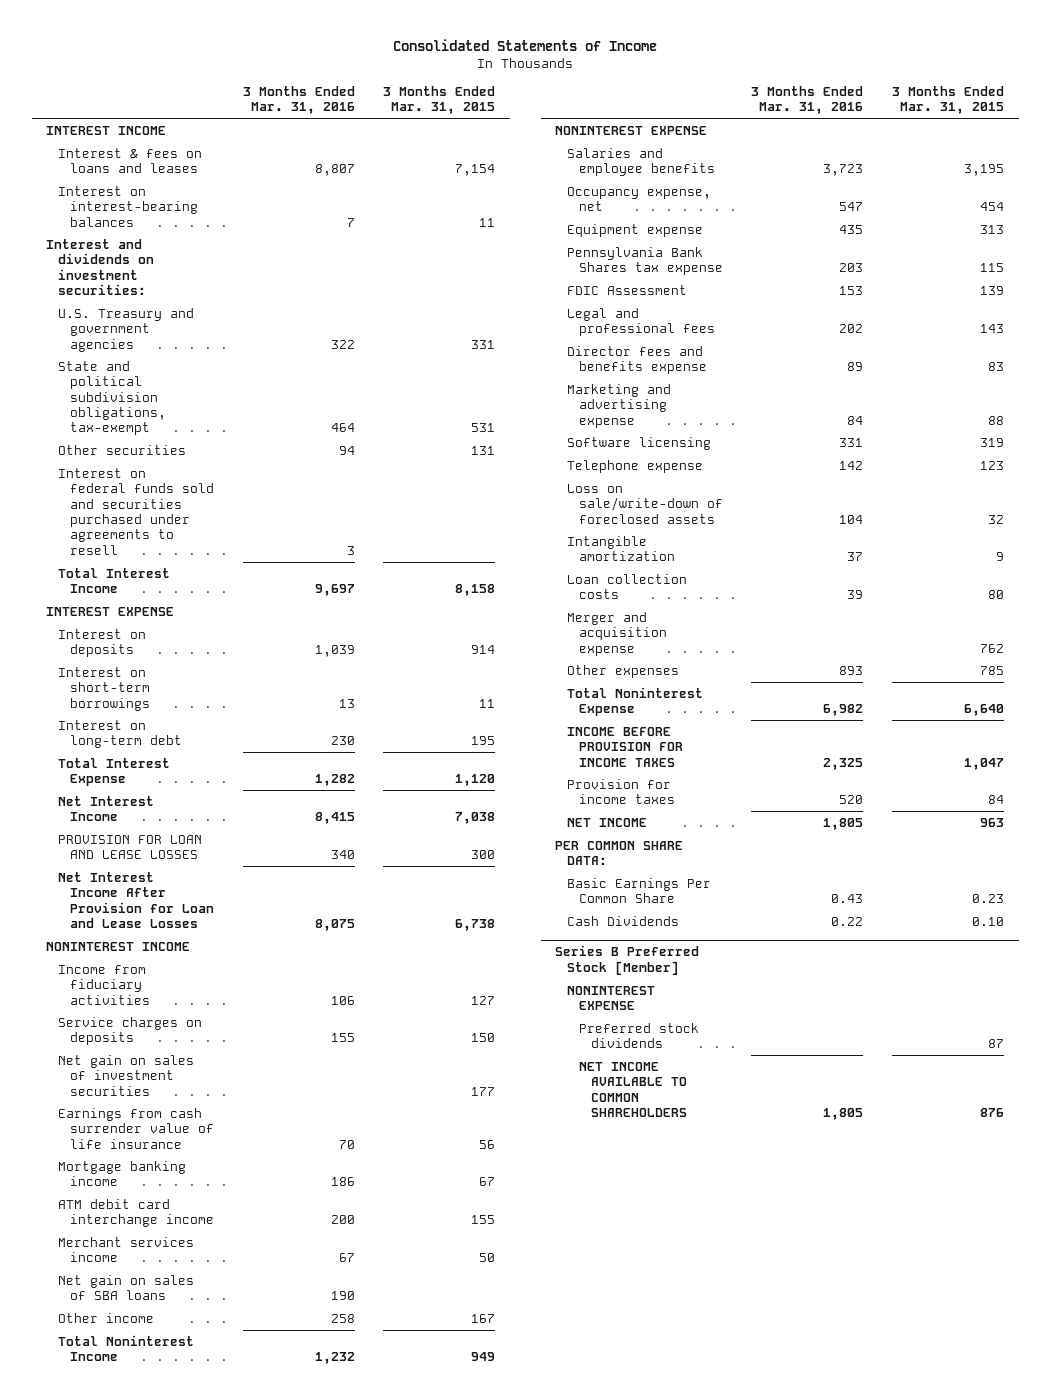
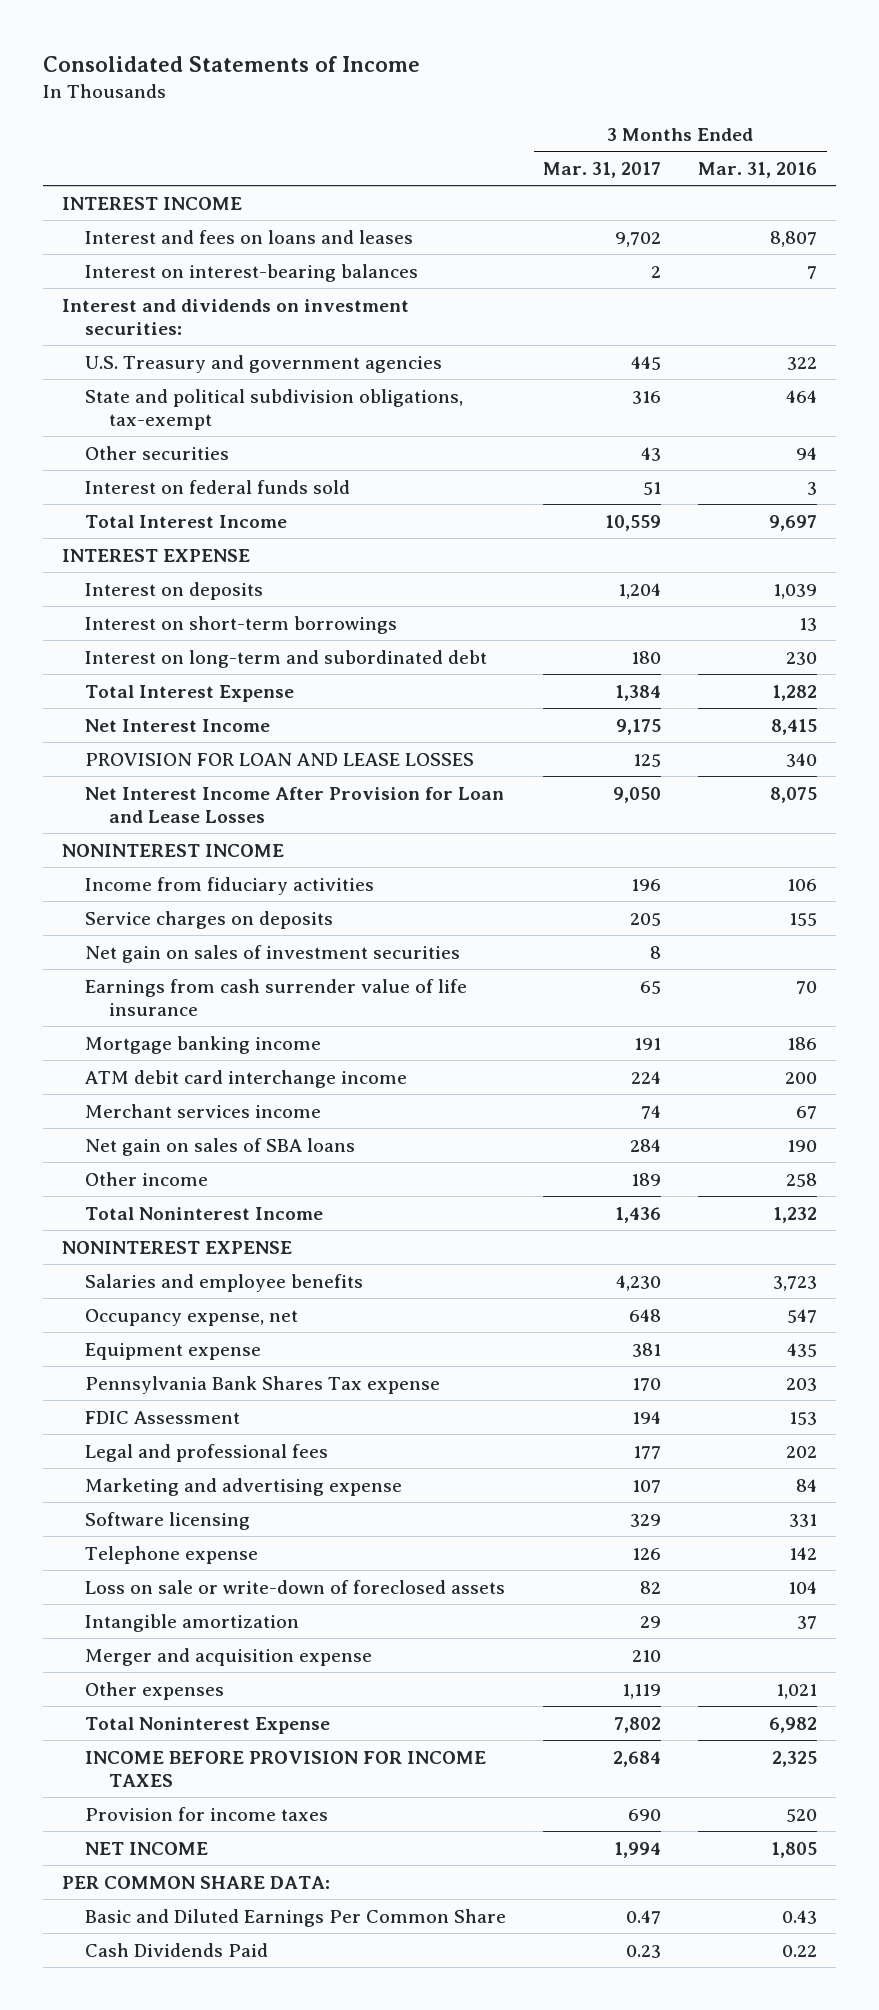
- | 3 Months Ended Mar. 31, 2016 | 3 Months Ended Mar. 31, 2015
+ | 3 Months Ended Mar. 31, 2017 | 3 Months Ended Mar. 31, 2016
- Interest & fees on loans and leases | 8,807 | 7,154
+ Interest and fees on loans and leases | 9,702 | 8,807
- Interest on federal funds sold and securities purchased under agreements to resell | 3 |
+ Interest on federal funds sold | 51 | 3
- Interest on long-term debt | 230 | 195
+ Interest on long-term and subordinated debt | 180 | 230
- Pennsylvania Bank Shares tax expense | 203 | 115
+ Pennsylvania Bank Shares Tax expense | 170 | 203
- Director fees and benefits expense | 89 | 83
- Loss on sale/write-down of foreclosed assets | 104 | 32
+ Loss on sale or write-down of foreclosed assets | 82 | 104
- Loan collection costs | 39 | 80
- Other expenses | 893 | 785
+ Other expenses | 1,119 | 1,021
- Basic Earnings Per Common Share | 0.43 | 0.23
- Cash Dividends | 0.22 | 0.10
- Series B Preferred Stock [Member]
- NONINTEREST EXPENSE
- Preferred stock dividends | | 87
- NET INCOME AVAILABLE TO COMMON SHAREHOLDERS | 1,805 | 876
+ Basic and Diluted Earnings Per Common Share | 0.47 | 0.43
+ Cash Dividends Paid | 0.23 | 0.22

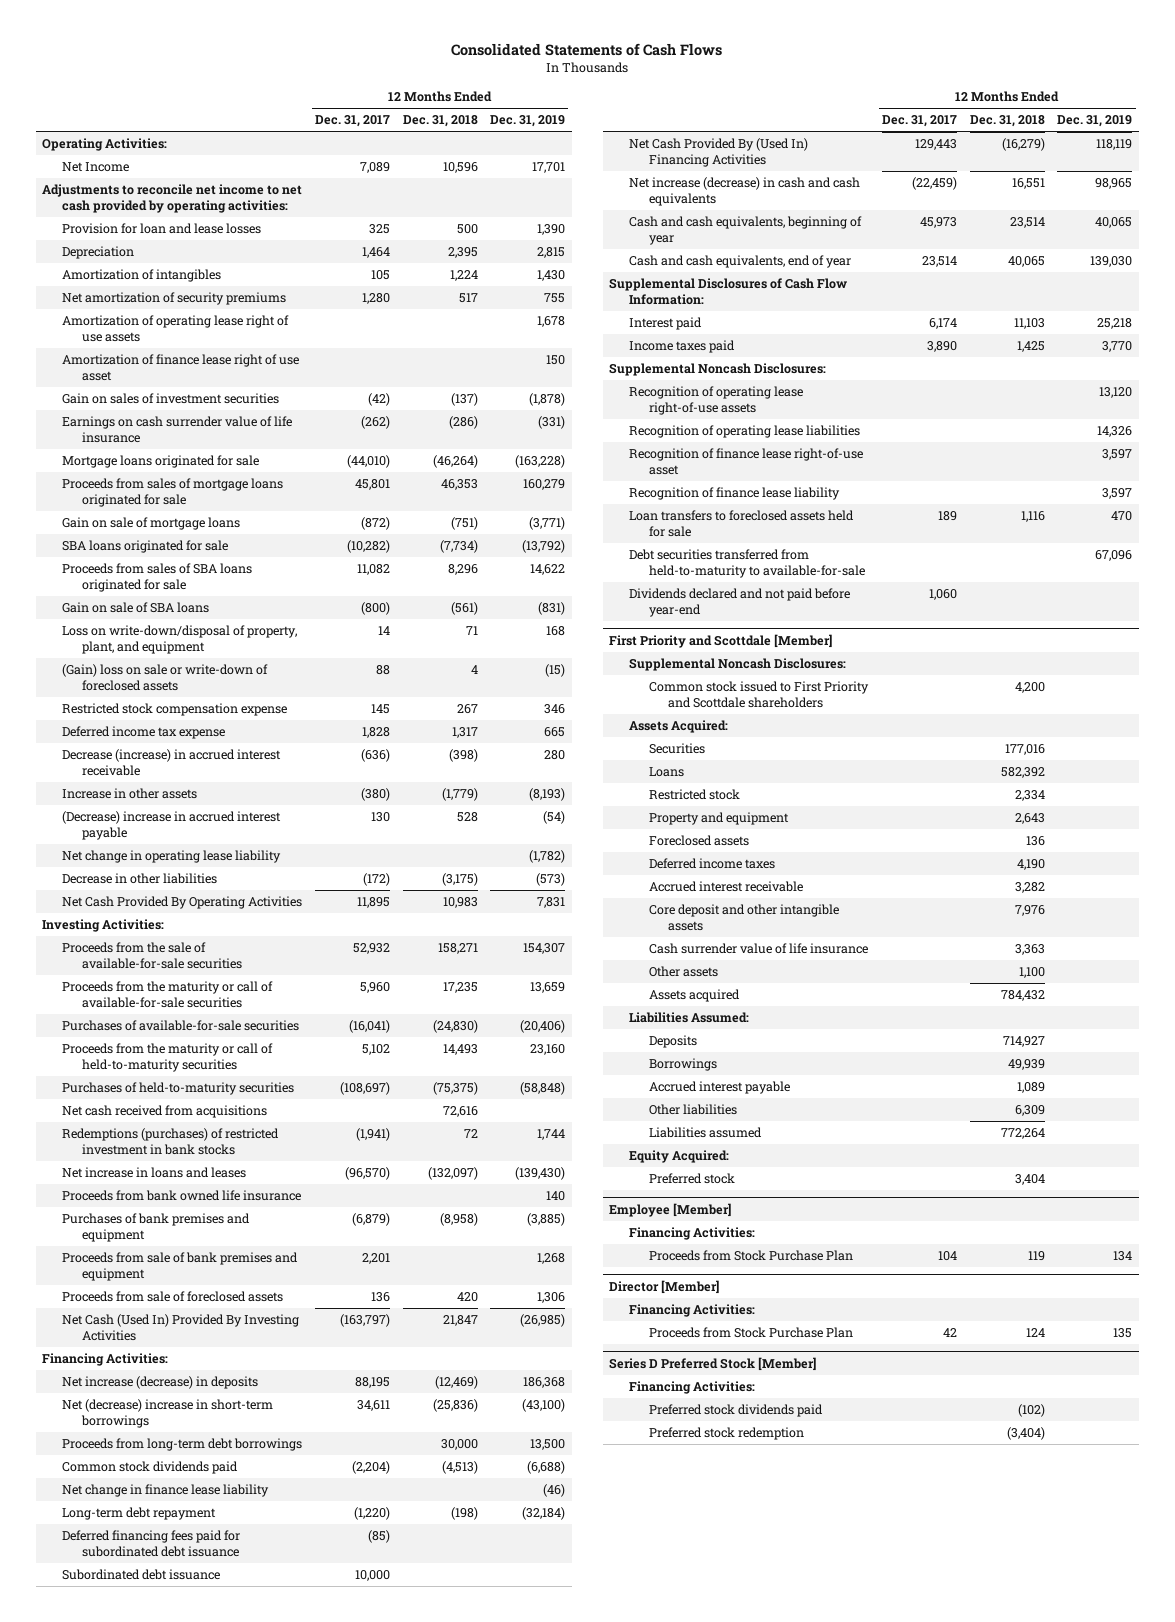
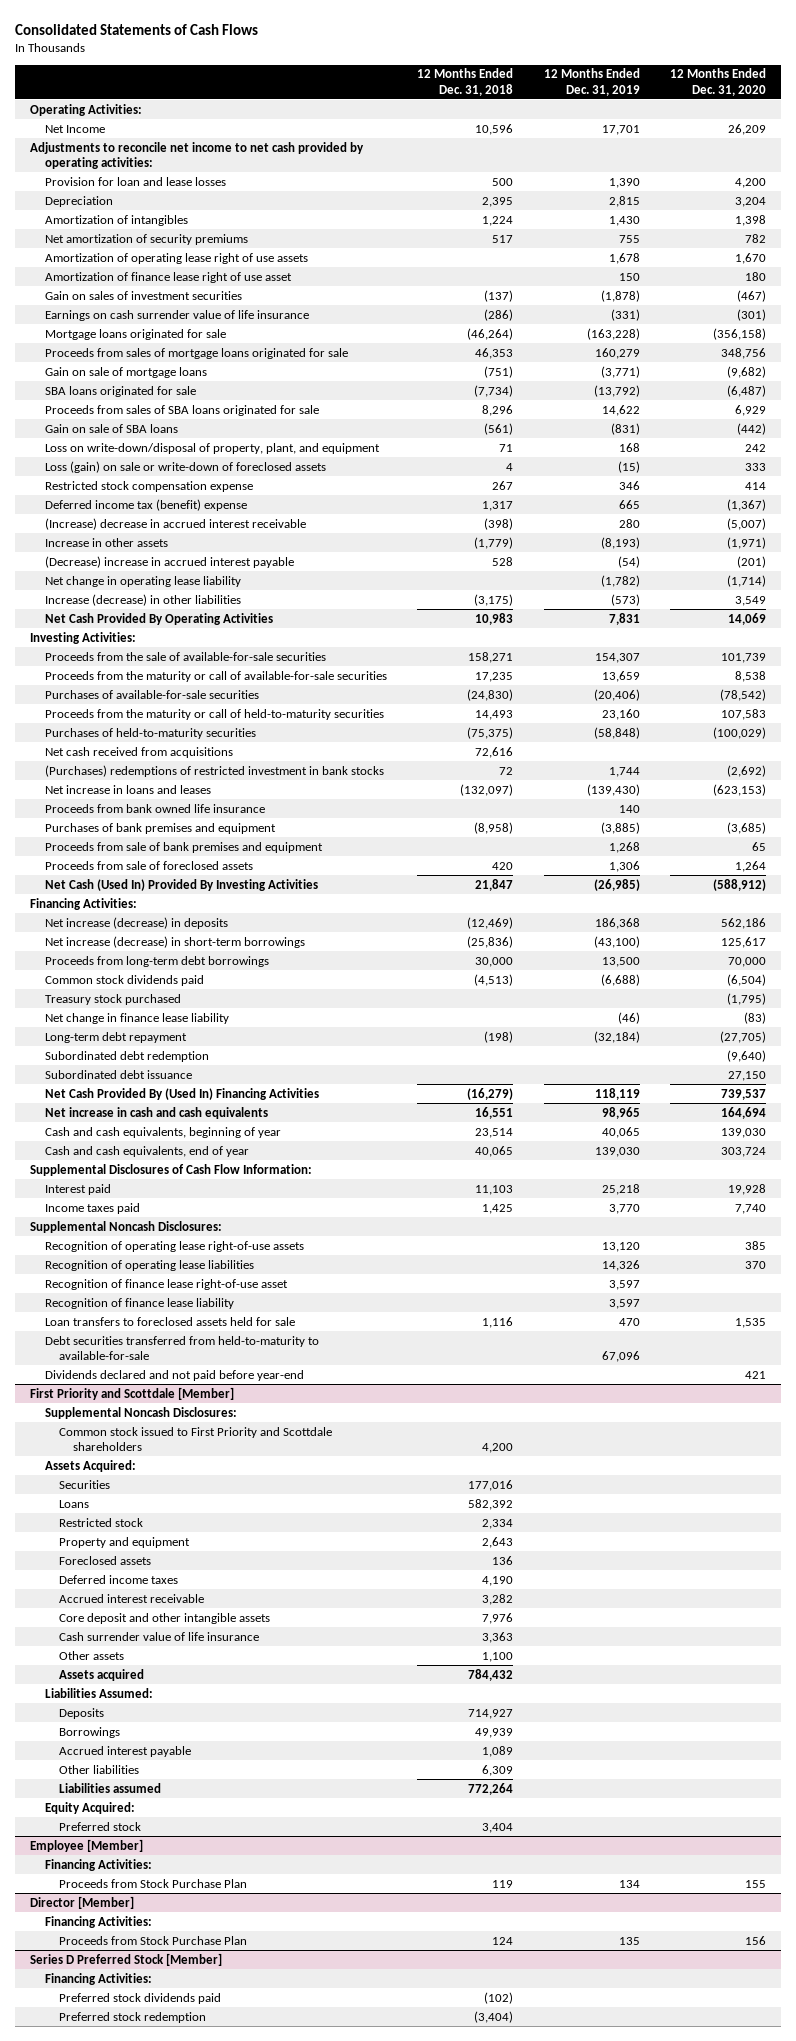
- | 12 Months Ended Dec. 31, 2017 | 12 Months Ended Dec. 31, 2018 | 12 Months Ended Dec. 31, 2019
+ | 12 Months Ended Dec. 31, 2018 | 12 Months Ended Dec. 31, 2019 | 12 Months Ended Dec. 31, 2020
- (Gain) loss on sale or write-down of foreclosed assets | 88 | 4 | (15)
+ Loss (gain) on sale or write-down of foreclosed assets | 4 | (15) | 333
- Deferred income tax expense | 1,828 | 1,317 | 665
- Decrease (increase) in accrued interest receivable | (636) | (398) | 280
+ Deferred income tax (benefit) expense | 1,317 | 665 | (1,367)
+ (Increase) decrease in accrued interest receivable | (398) | 280 | (5,007)
- Decrease in other liabilities | (172) | (3,175) | (573)
+ Increase (decrease) in other liabilities | (3,175) | (573) | 3,549
- Redemptions (purchases) of restricted investment in bank stocks | (1,941) | 72 | 1,744
+ (Purchases) redemptions of restricted investment in bank stocks | 72 | 1,744 | (2,692)
- Net (decrease) increase in short-term borrowings | 34,611 | (25,836) | (43,100)
+ Net increase (decrease) in short-term borrowings | (25,836) | (43,100) | 125,617
+ Treasury stock purchased | | | (1,795)
- Deferred financing fees paid for subordinated debt issuance | (85) | |
+ Subordinated debt redemption | | | (9,640)
- Net increase (decrease) in cash and cash equivalents | (22,459) | 16,551 | 98,965
+ Net increase in cash and cash equivalents | 16,551 | 98,965 | 164,694

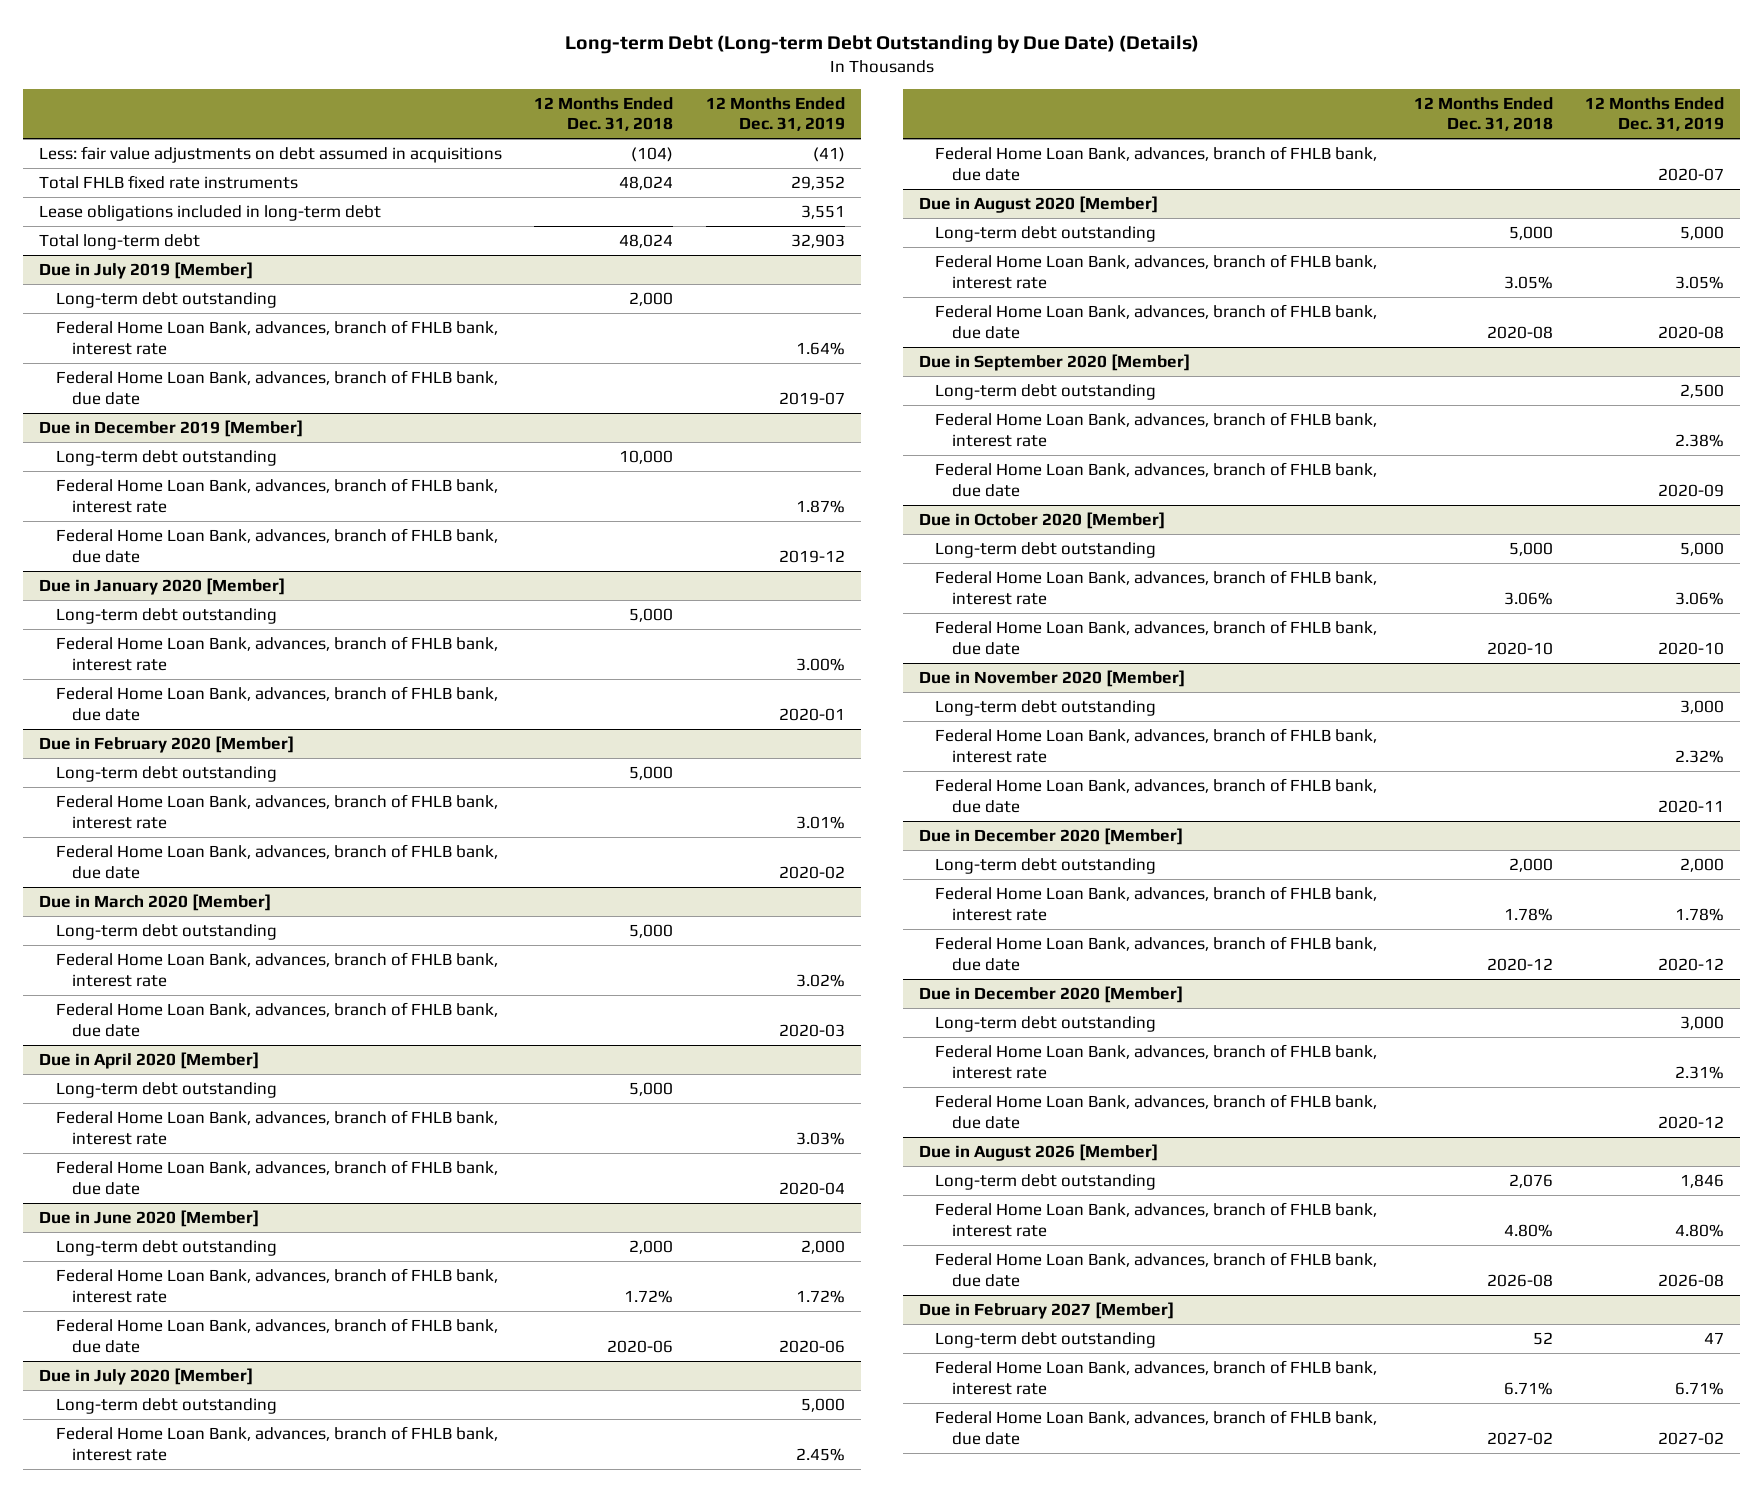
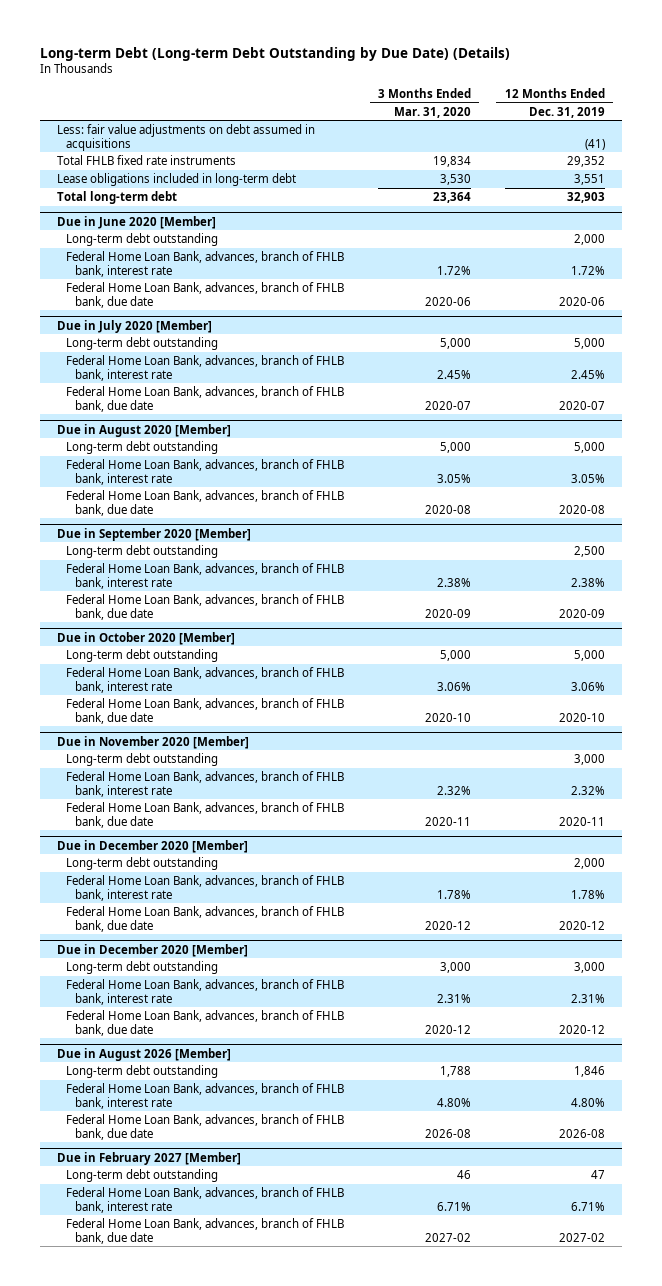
- | 12 Months Ended Dec. 31, 2018 | 12 Months Ended Dec. 31, 2019
+ | 3 Months Ended Mar. 31, 2020 | 12 Months Ended Dec. 31, 2019
- Due in July 2019 [Member]
- Long-term debt outstanding | 2,000 |
- Federal Home Loan Bank, advances, branch of FHLB bank, interest rate | | 1.64%
- Federal Home Loan Bank, advances, branch of FHLB bank, due date | | 2019-07
- Due in December 2019 [Member]
- Long-term debt outstanding | 10,000 |
- Federal Home Loan Bank, advances, branch of FHLB bank, interest rate | | 1.87%
- Federal Home Loan Bank, advances, branch of FHLB bank, due date | | 2019-12
- Due in January 2020 [Member]
- Long-term debt outstanding | 5,000 |
- Federal Home Loan Bank, advances, branch of FHLB bank, interest rate | | 3.00%
- Federal Home Loan Bank, advances, branch of FHLB bank, due date | | 2020-01
- Due in February 2020 [Member]
- Long-term debt outstanding | 5,000 |
- Federal Home Loan Bank, advances, branch of FHLB bank, interest rate | | 3.01%
- Federal Home Loan Bank, advances, branch of FHLB bank, due date | | 2020-02
- Due in March 2020 [Member]
- Long-term debt outstanding | 5,000 |
- Federal Home Loan Bank, advances, branch of FHLB bank, interest rate | | 3.02%
- Federal Home Loan Bank, advances, branch of FHLB bank, due date | | 2020-03
- Due in April 2020 [Member]
- Long-term debt outstanding | 5,000 |
- Federal Home Loan Bank, advances, branch of FHLB bank, interest rate | | 3.03%
- Federal Home Loan Bank, advances, branch of FHLB bank, due date | | 2020-04

